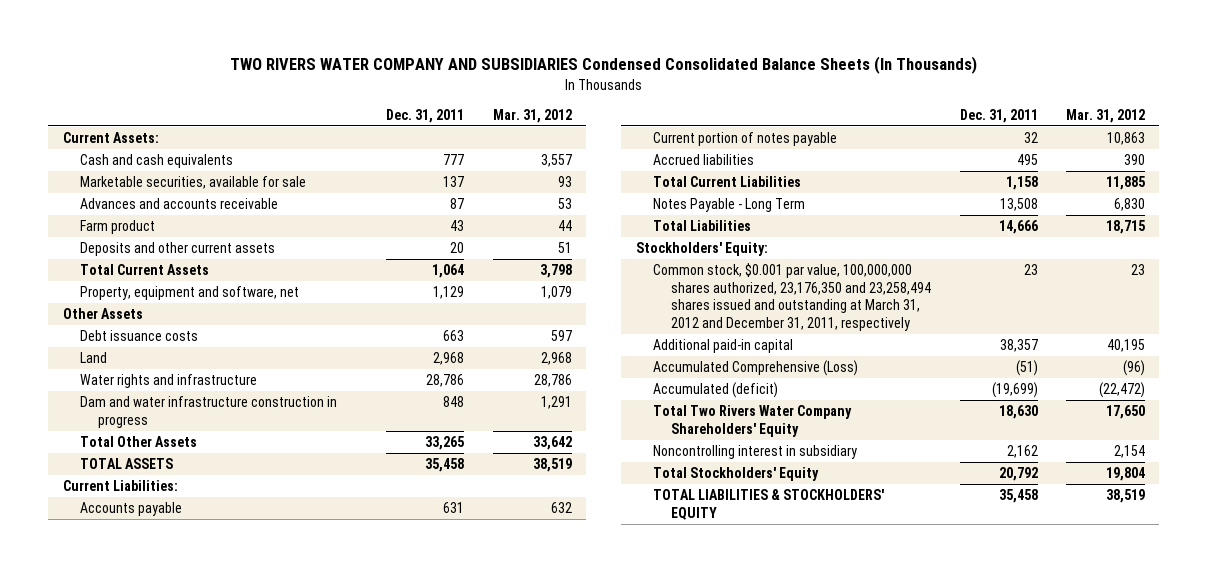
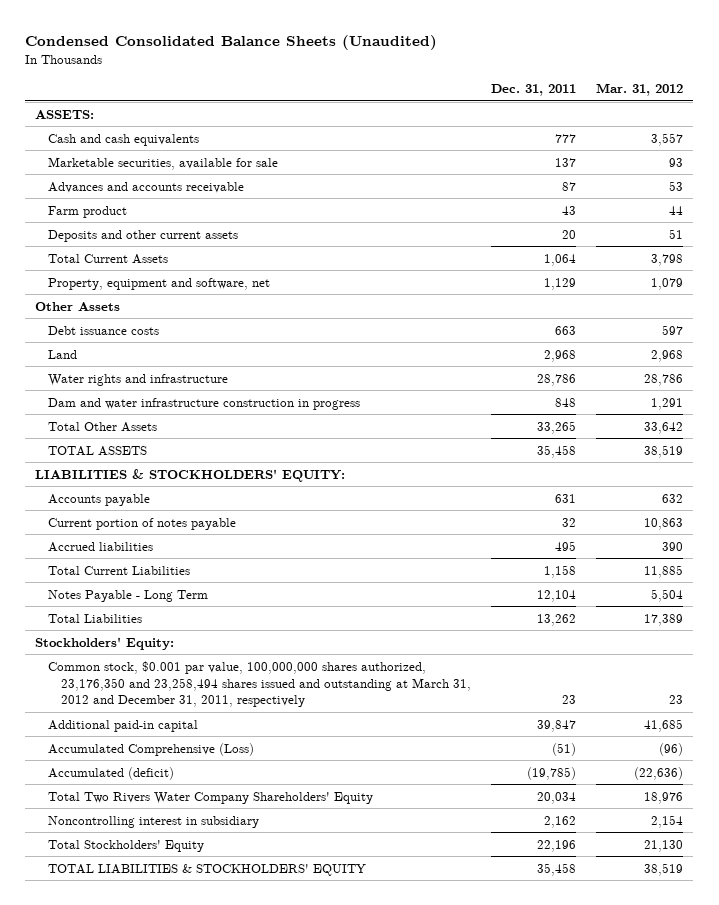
- TWO RIVERS WATER COMPANY AND SUBSIDIARIES Condensed Consolidated Balance Sheets (In Thousands)
+ Condensed Consolidated Balance Sheets (Unaudited)
- Current Assets:
+ ASSETS:
- Current Liabilities:
+ LIABILITIES & STOCKHOLDERS' EQUITY:
- Notes Payable - Long Term | 13,508 | 6,830
- Total Liabilities | 14,666 | 18,715
+ Notes Payable - Long Term | 12,104 | 5,504
+ Total Liabilities | 13,262 | 17,389
- Additional paid-in capital | 38,357 | 40,195
+ Additional paid-in capital | 39,847 | 41,685
- Accumulated (deficit) | (19,699) | (22,472)
- Total Two Rivers Water Company Shareholders' Equity | 18,630 | 17,650
+ Accumulated (deficit) | (19,785) | (22,636)
+ Total Two Rivers Water Company Shareholders' Equity | 20,034 | 18,976
- Total Stockholders' Equity | 20,792 | 19,804
+ Total Stockholders' Equity | 22,196 | 21,130

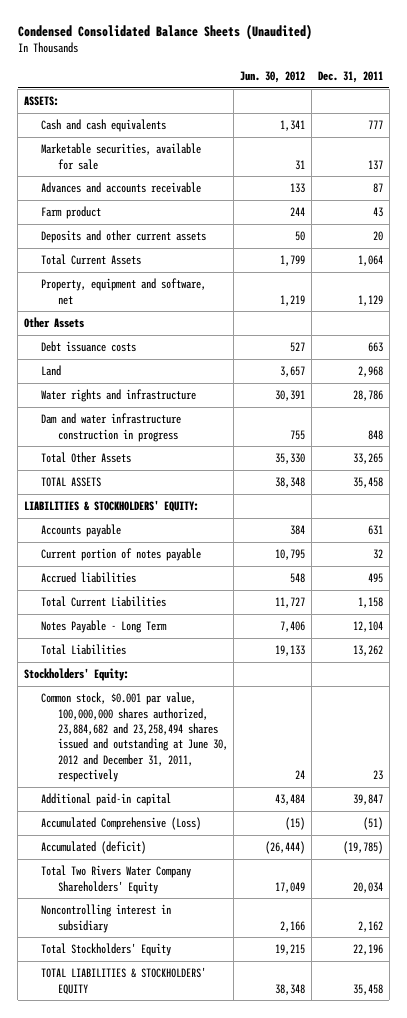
- | Dec. 31, 2011 | Mar. 31, 2012
+ | Jun. 30, 2012 | Dec. 31, 2011
- Common stock, $0.001 par value, 100,000,000 shares authorized, 23,176,350 and 23,258,494 shares issued and outstanding at March 31, 2012 and December 31, 2011, respectively | 23 | 23
+ Common stock, $0.001 par value, 100,000,000 shares authorized, 23,884,682 and 23,258,494 shares issued and outstanding at June 30, 2012 and December 31, 2011, respectively | 24 | 23

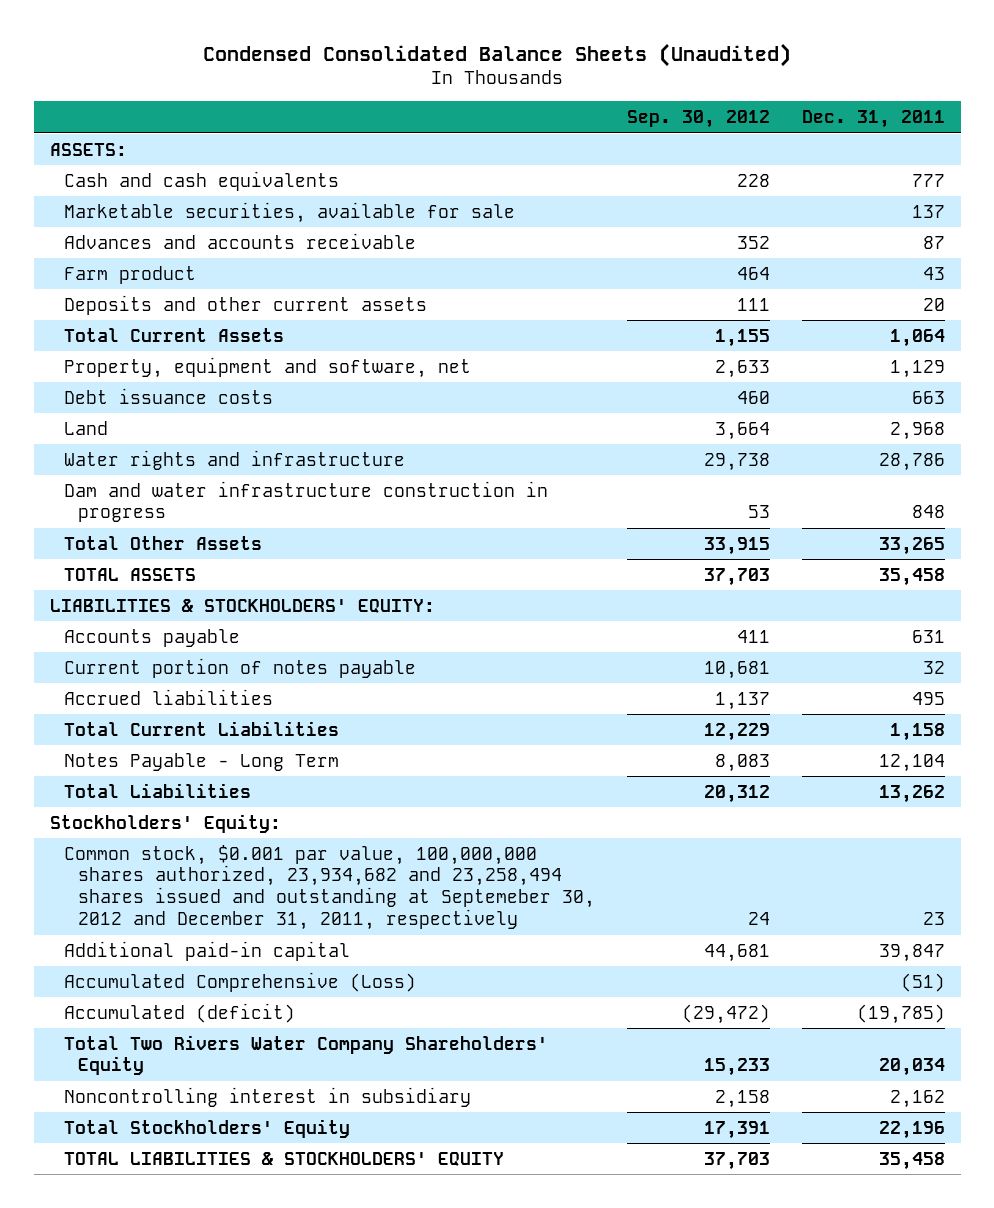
- | Jun. 30, 2012 | Dec. 31, 2011
+ | Sep. 30, 2012 | Dec. 31, 2011
- Other Assets
- Common stock, $0.001 par value, 100,000,000 shares authorized, 23,884,682 and 23,258,494 shares issued and outstanding at June 30, 2012 and December 31, 2011, respectively | 24 | 23
+ Common stock, $0.001 par value, 100,000,000 shares authorized, 23,934,682 and 23,258,494 shares issued and outstanding at Septemeber 30, 2012 and December 31, 2011, respectively | 24 | 23

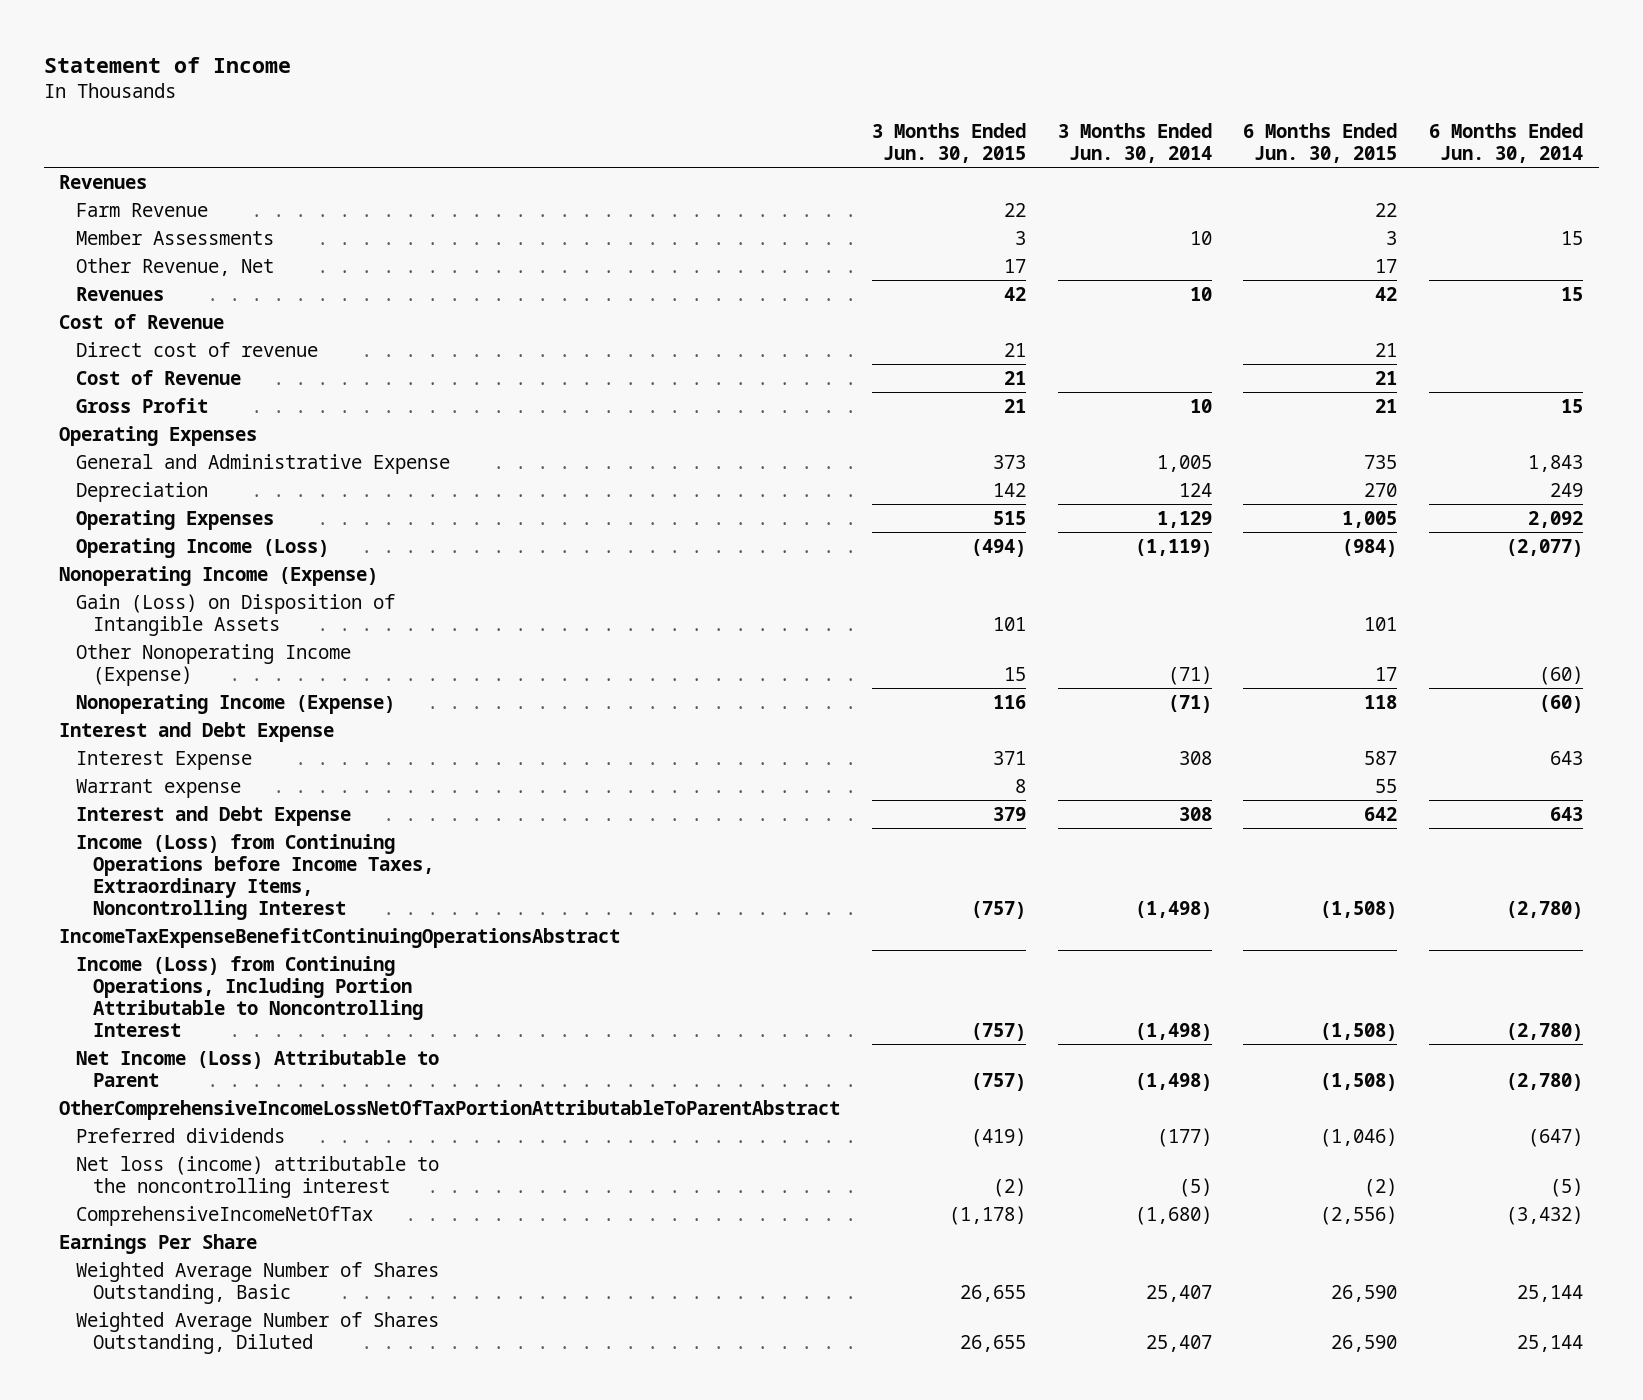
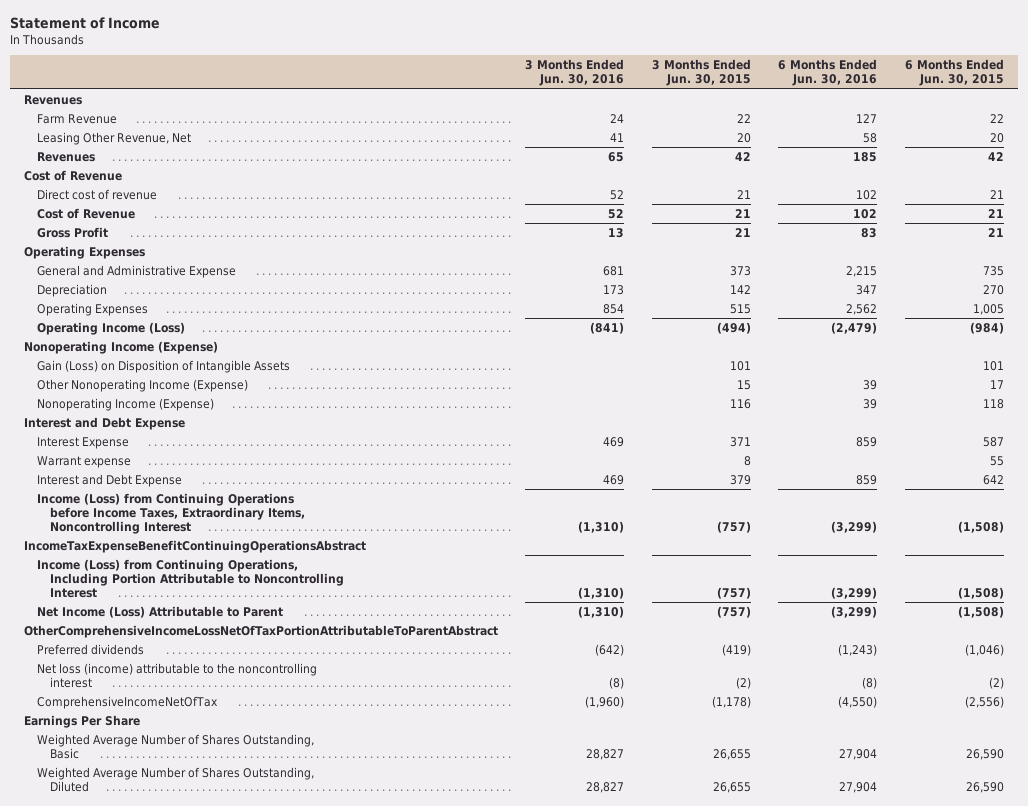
- | 3 Months Ended Jun. 30, 2015 | 3 Months Ended Jun. 30, 2014 | 6 Months Ended Jun. 30, 2015 | 6 Months Ended Jun. 30, 2014
+ | 3 Months Ended Jun. 30, 2016 | 3 Months Ended Jun. 30, 2015 | 6 Months Ended Jun. 30, 2016 | 6 Months Ended Jun. 30, 2015
- Member Assessments | 3 | 10 | 3 | 15
- Other Revenue, Net | 17 | | 17 |
+ Leasing Other Revenue, Net | 41 | 20 | 58 | 20

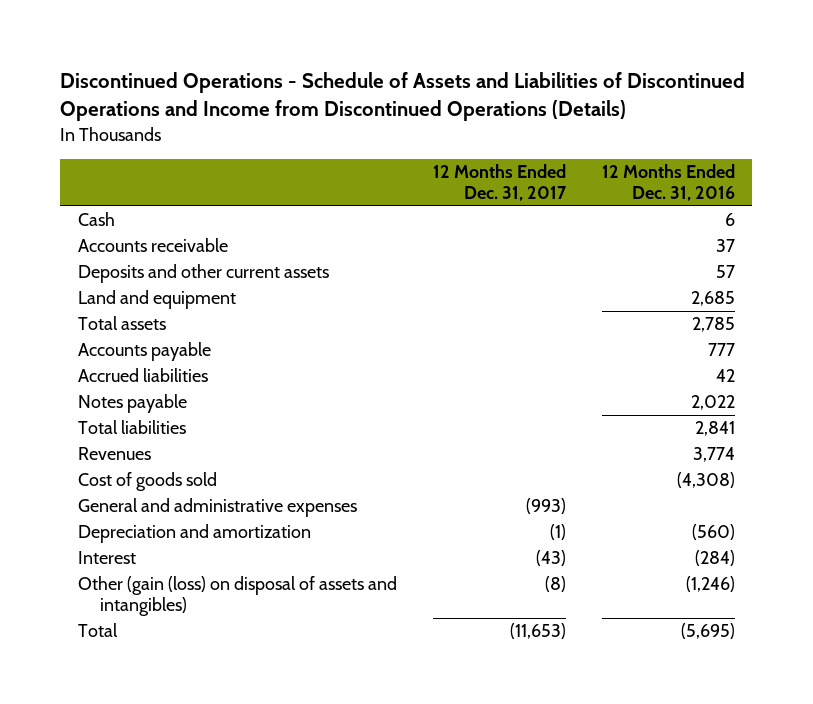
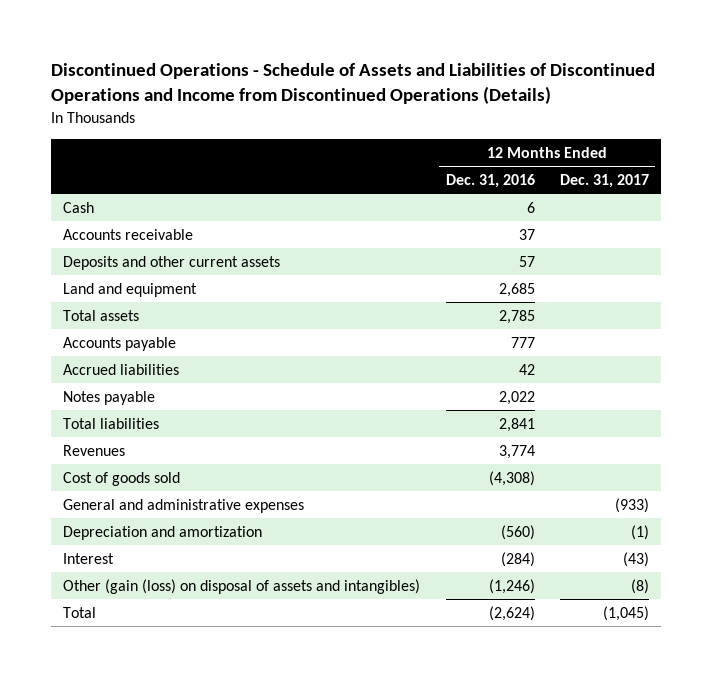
- | 12 Months Ended Dec. 31, 2017 | 12 Months Ended Dec. 31, 2016
+ | 12 Months Ended Dec. 31, 2016 | 12 Months Ended Dec. 31, 2017
- General and administrative expenses | (993) |
+ General and administrative expenses | | (933)
- Total | (11,653) | (5,695)
+ Total | (2,624) | (1,045)

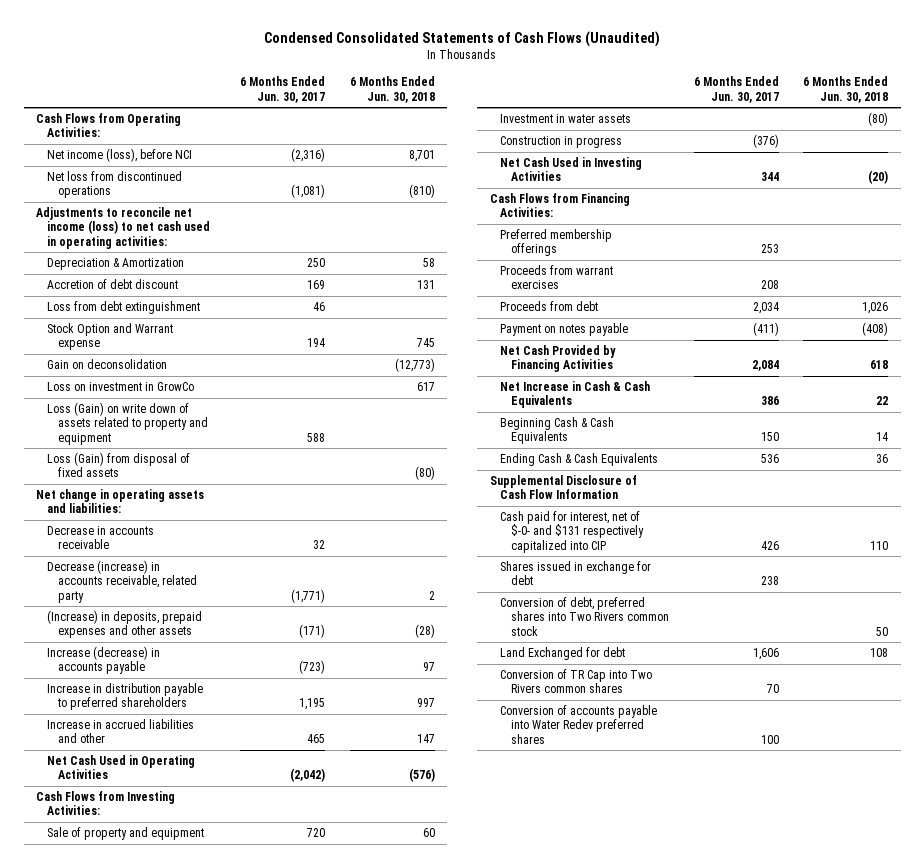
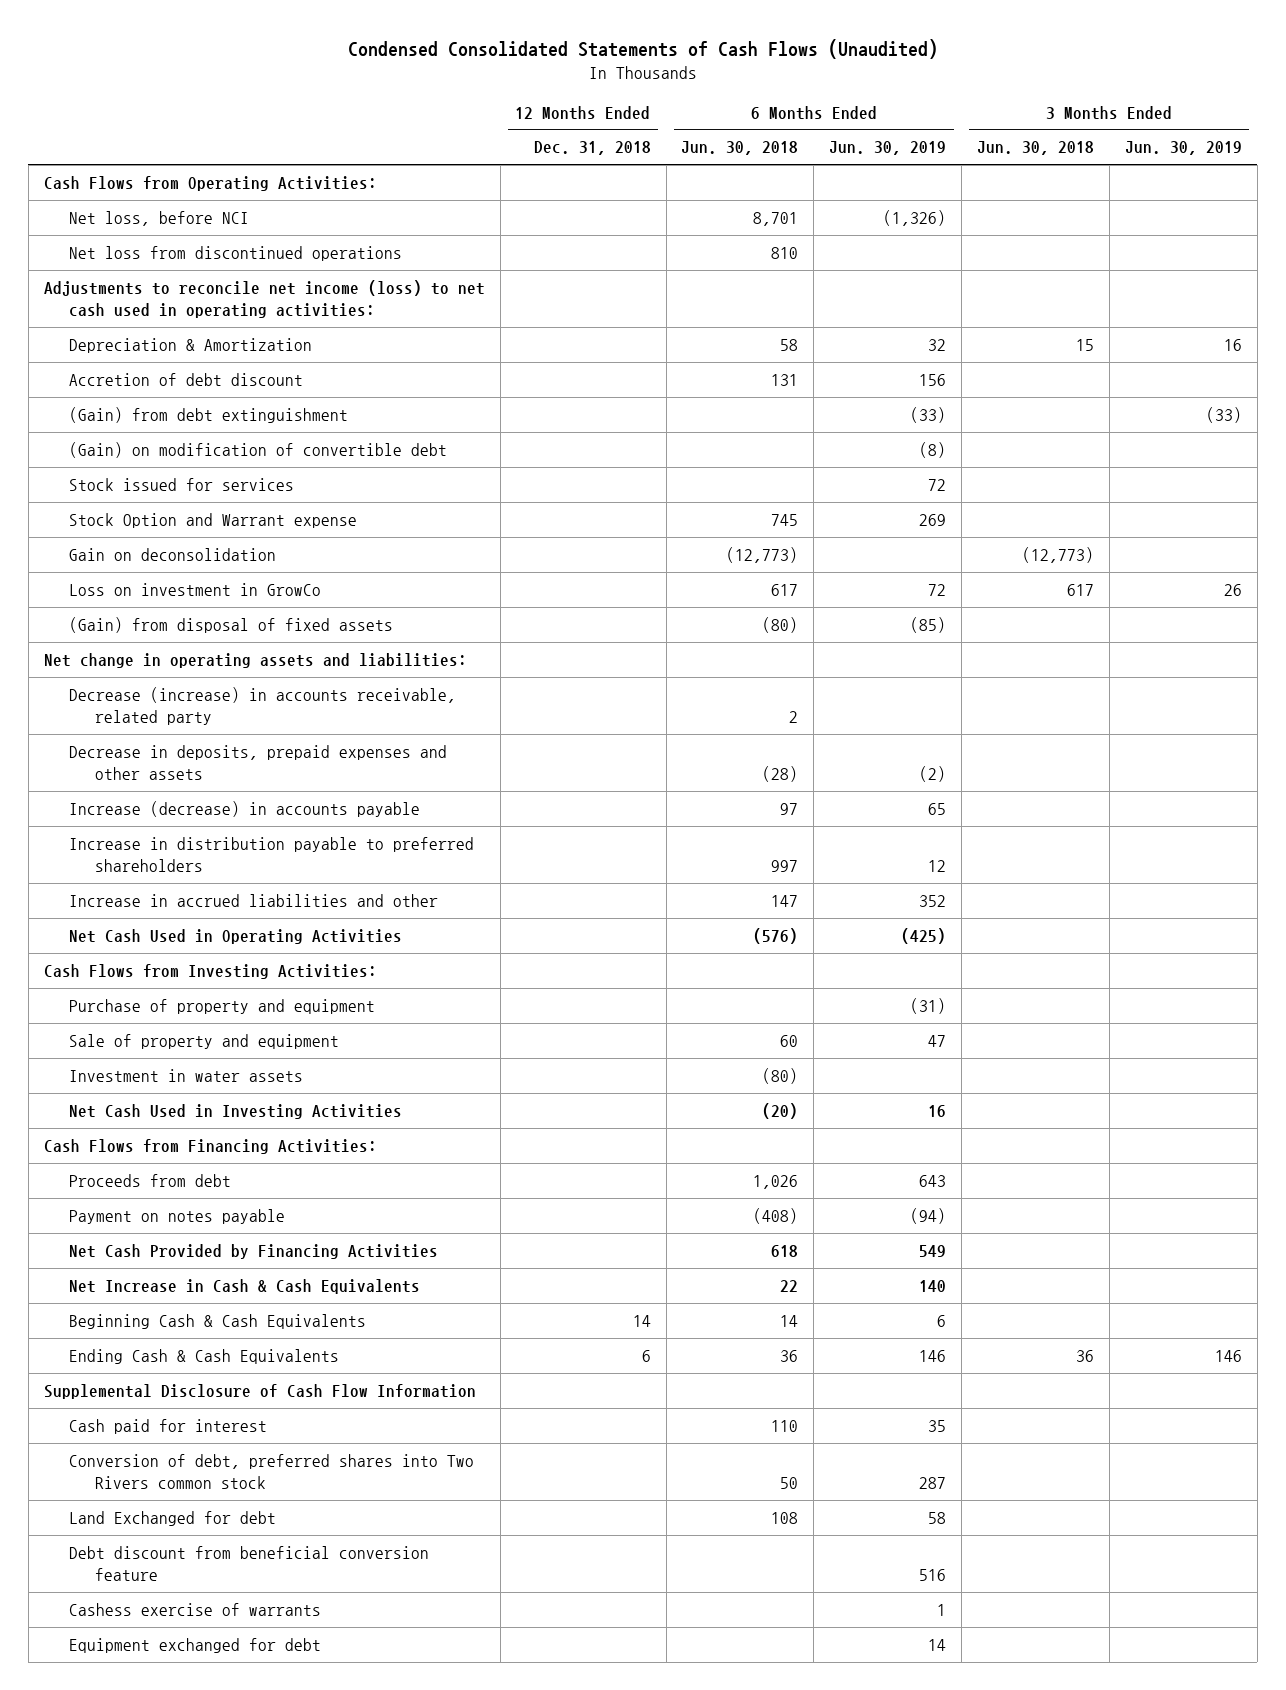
- | 6 Months Ended Jun. 30, 2017 | 6 Months Ended Jun. 30, 2018
+ | 12 Months Ended Dec. 31, 2018 | 6 Months Ended Jun. 30, 2018 | 6 Months Ended Jun. 30, 2019 | 3 Months Ended Jun. 30, 2018 | 3 Months Ended Jun. 30, 2019
- Net income (loss), before NCI | (2,316) | 8,701
- Net loss from discontinued operations | (1,081) | (810)
+ Net loss, before NCI | | 8,701 | (1,326) | |
+ Net loss from discontinued operations | | 810 | | |
- Loss from debt extinguishment | 46 |
+ (Gain) from debt extinguishment | | | (33) | | (33)
+ (Gain) on modification of convertible debt | | | (8) | |
+ Stock issued for services | | | 72 | |
- Loss (Gain) on write down of assets related to property and equipment | 588 |
- Loss (Gain) from disposal of fixed assets | | (80)
+ (Gain) from disposal of fixed assets | | (80) | (85) | |
- Decrease in accounts receivable | 32 |
- (Increase) in deposits, prepaid expenses and other assets | (171) | (28)
+ Decrease in deposits, prepaid expenses and other assets | | (28) | (2) | |
+ Purchase of property and equipment | | | (31) | |
- Construction in progress | (376) |
- Preferred membership offerings | 253 |
- Proceeds from warrant exercises | 208 |
- Cash paid for interest, net of $-0- and $131 respectively capitalized into CIP | 426 | 110
- Shares issued in exchange for debt | 238 |
+ Cash paid for interest | | 110 | 35 | |
- Conversion of TR Cap into Two Rivers common shares | 70 |
- Conversion of accounts payable into Water Redev preferred shares | 100 |
+ Debt discount from beneficial conversion feature | | | 516 | |
+ Cashess exercise of warrants | | | 1 | |
+ Equipment exchanged for debt | | | 14 | |

